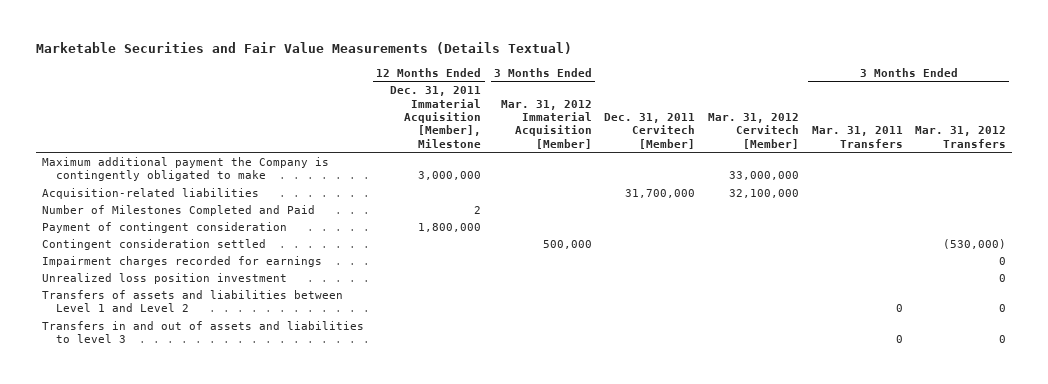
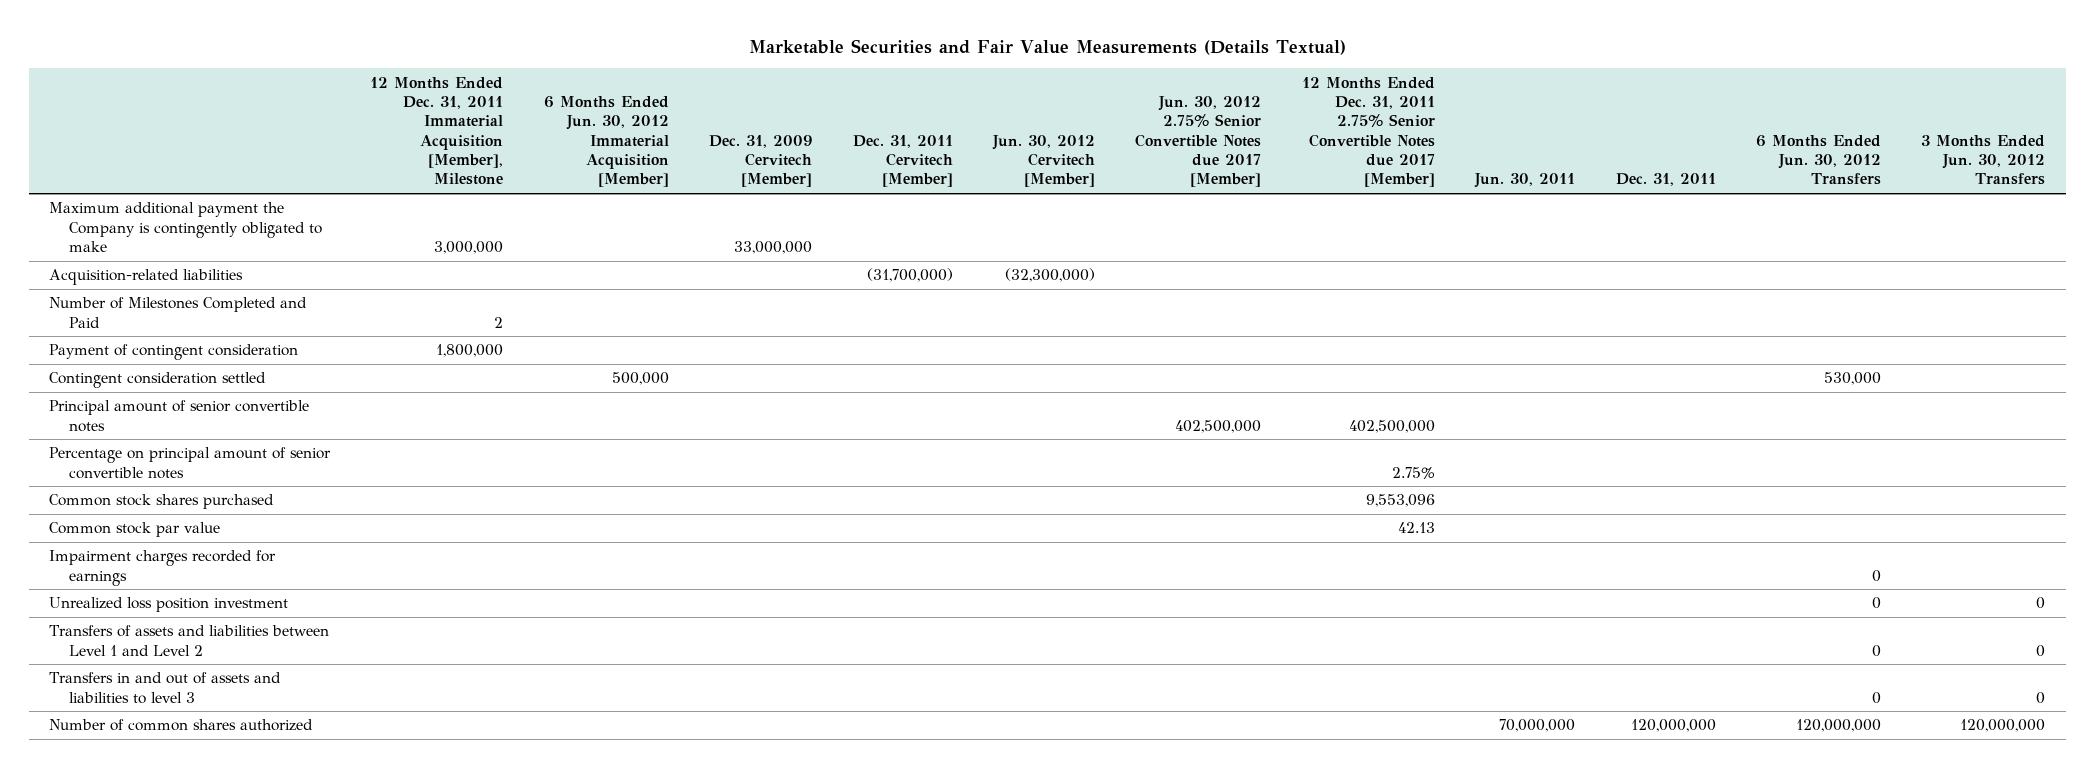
- | 12 Months Ended Dec. 31, 2011 Immaterial Acquisition [Member], Milestone | 3 Months Ended Mar. 31, 2012 Immaterial Acquisition [Member] | Dec. 31, 2011 Cervitech [Member] | Mar. 31, 2012 Cervitech [Member] | 3 Months Ended Mar. 31, 2011 Transfers | 3 Months Ended Mar. 31, 2012 Transfers
+ | 12 Months Ended Dec. 31, 2011 Immaterial Acquisition [Member], Milestone | 6 Months Ended Jun. 30, 2012 Immaterial Acquisition [Member] | Dec. 31, 2009 Cervitech [Member] | Dec. 31, 2011 Cervitech [Member] | Jun. 30, 2012 Cervitech [Member] | Jun. 30, 2012 2.75% Senior Convertible Notes due 2017 [Member] | 12 Months Ended Dec. 31, 2011 2.75% Senior Convertible Notes due 2017 [Member] | Jun. 30, 2011 | Dec. 31, 2011 | 6 Months Ended Jun. 30, 2012 Transfers | 3 Months Ended Jun. 30, 2012 Transfers
- Acquisition-related liabilities | | | 31,700,000 | 32,100,000 | |
+ Acquisition-related liabilities | | | | (31,700,000) | (32,300,000) | | | | | |
+ Principal amount of senior convertible notes | | | | | | 402,500,000 | 402,500,000 | | | |
+ Percentage on principal amount of senior convertible notes | | | | | | | 2.75% | | | |
+ Common stock shares purchased | | | | | | | 9,553,096 | | | |
+ Common stock par value | | | | | | | 42.13 | | | |
+ Number of common shares authorized | | | | | | | | 70,000,000 | 120,000,000 | 120,000,000 | 120,000,000

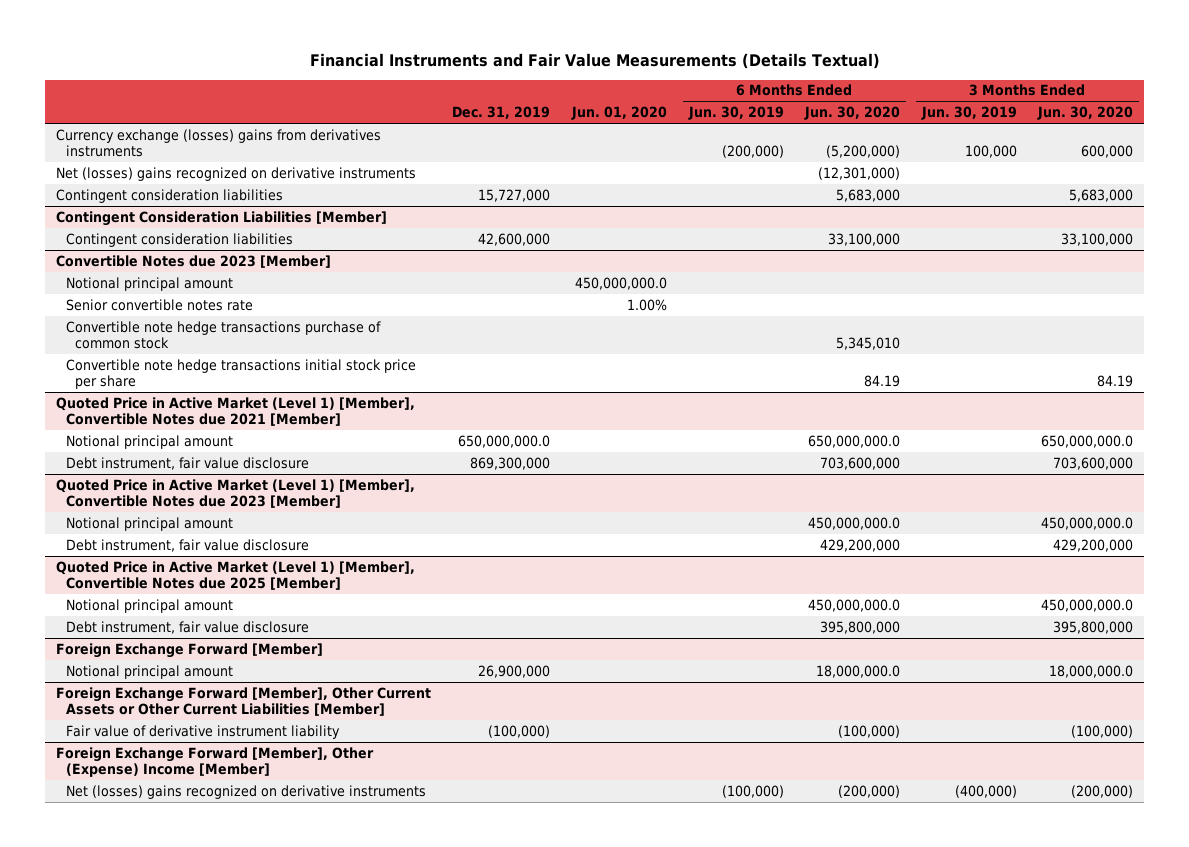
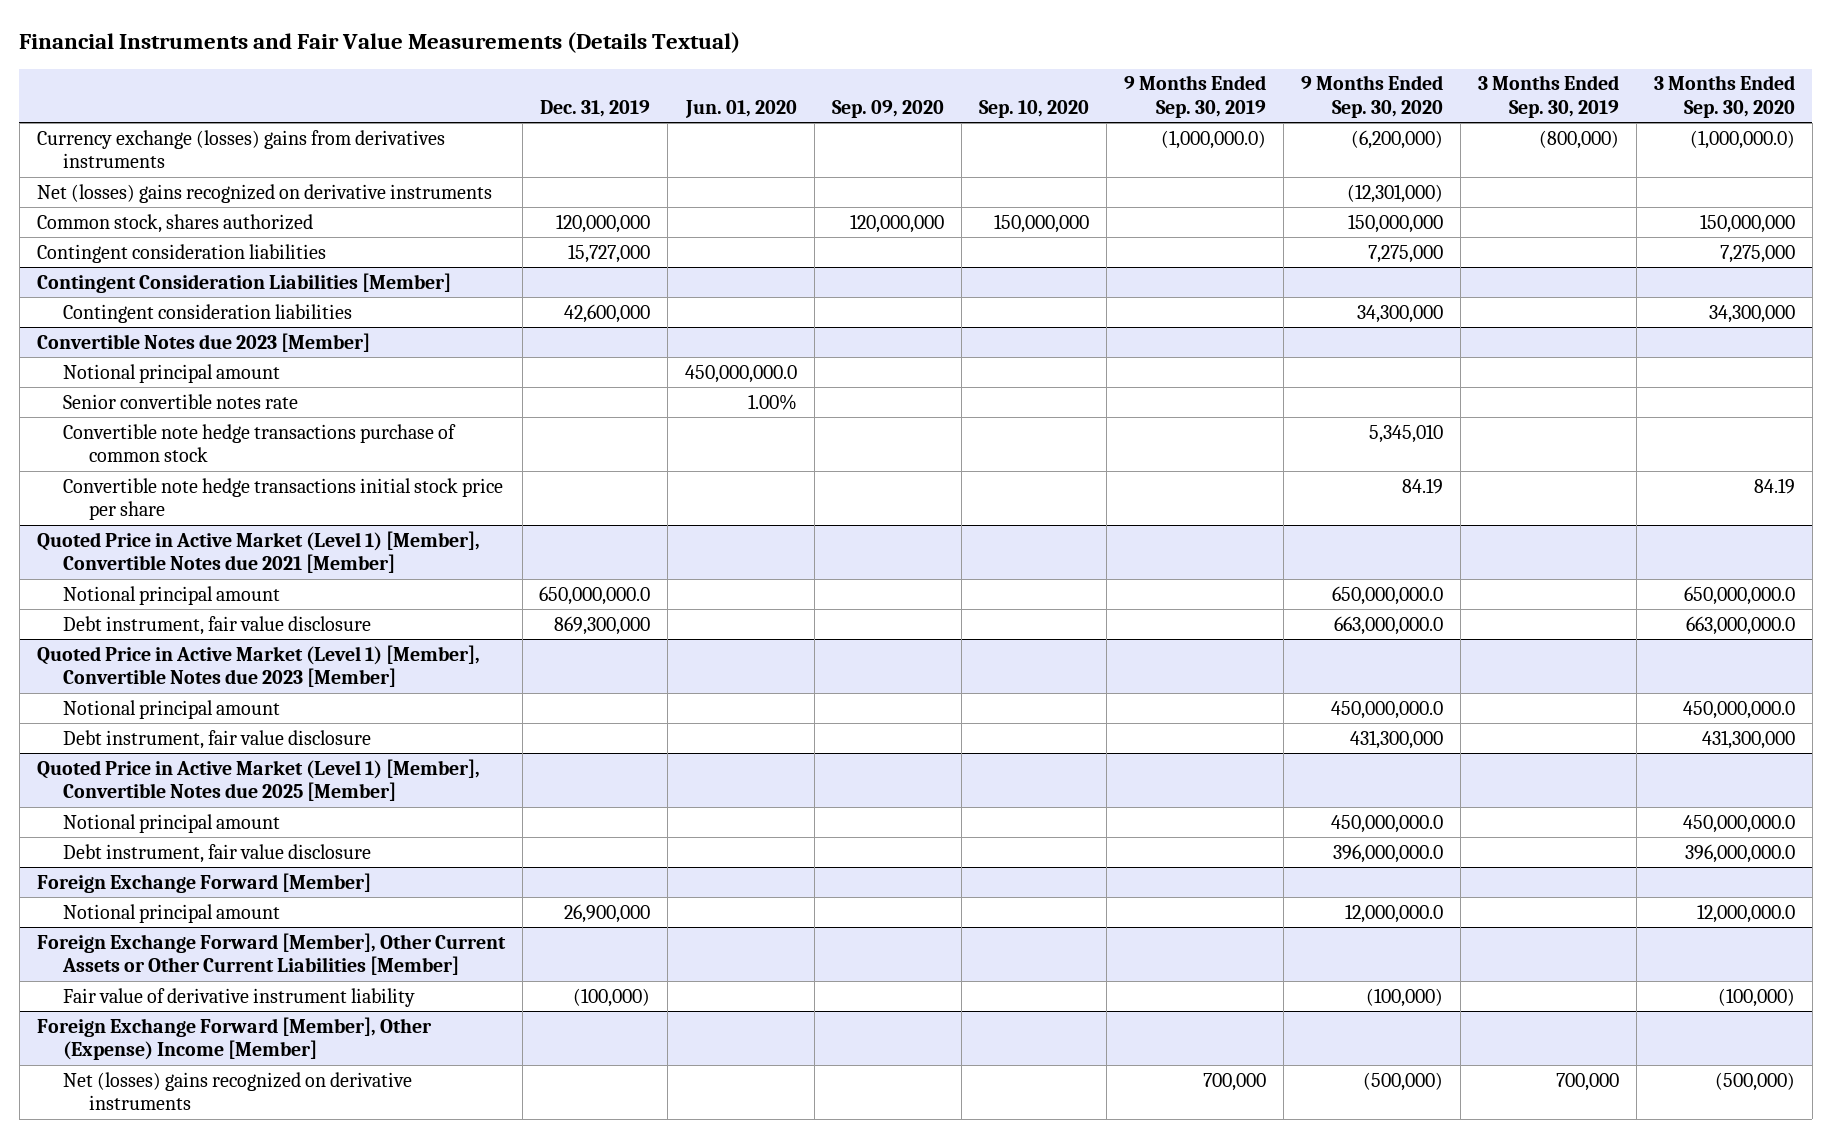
- | Dec. 31, 2019 | Jun. 01, 2020 | 6 Months Ended Jun. 30, 2019 | 6 Months Ended Jun. 30, 2020 | 3 Months Ended Jun. 30, 2019 | 3 Months Ended Jun. 30, 2020
+ | Dec. 31, 2019 | Jun. 01, 2020 | Sep. 09, 2020 | Sep. 10, 2020 | 9 Months Ended Sep. 30, 2019 | 9 Months Ended Sep. 30, 2020 | 3 Months Ended Sep. 30, 2019 | 3 Months Ended Sep. 30, 2020
+ Common stock, shares authorized | 120,000,000 | | 120,000,000 | 150,000,000 | | 150,000,000 | | 150,000,000

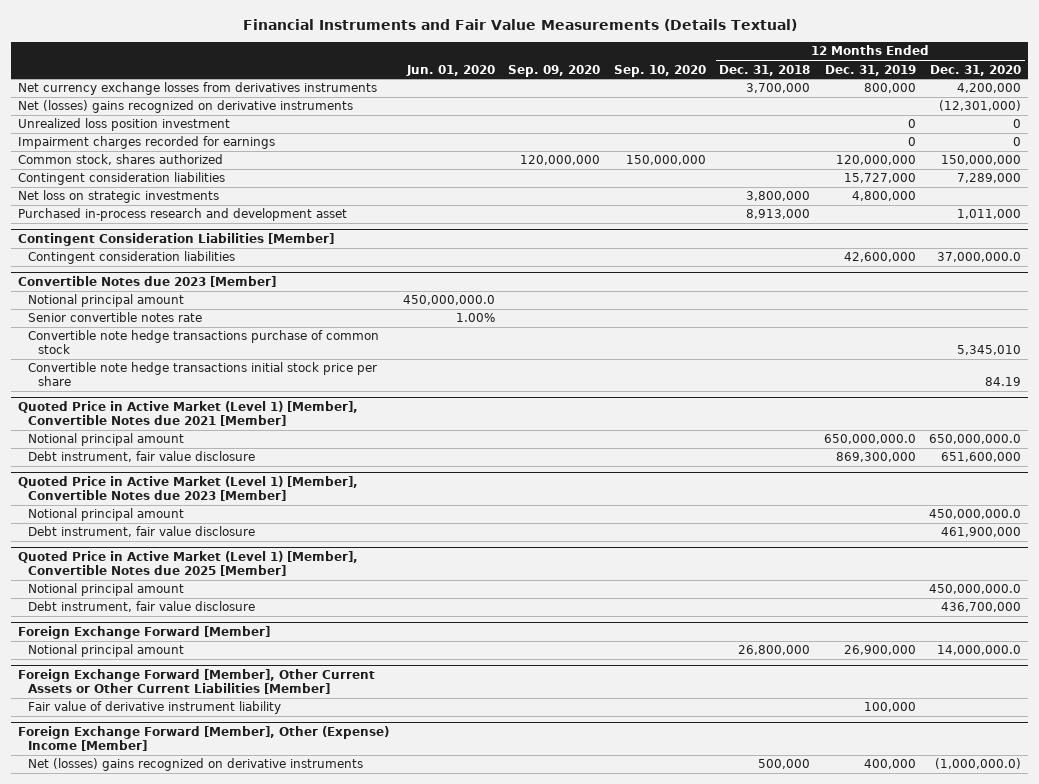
- | Dec. 31, 2019 | Jun. 01, 2020 | Sep. 09, 2020 | Sep. 10, 2020 | 9 Months Ended Sep. 30, 2019 | 9 Months Ended Sep. 30, 2020 | 3 Months Ended Sep. 30, 2019 | 3 Months Ended Sep. 30, 2020
+ | Jun. 01, 2020 | Sep. 09, 2020 | Sep. 10, 2020 | 12 Months Ended Dec. 31, 2018 | 12 Months Ended Dec. 31, 2019 | 12 Months Ended Dec. 31, 2020
- Currency exchange (losses) gains from derivatives instruments | | | | | (1,000,000.0) | (6,200,000) | (800,000) | (1,000,000.0)
+ Net currency exchange losses from derivatives instruments | | | | 3,700,000 | 800,000 | 4,200,000
+ Unrealized loss position investment | | | | | 0 | 0
+ Impairment charges recorded for earnings | | | | | 0 | 0
+ Net loss on strategic investments | | | | 3,800,000 | 4,800,000 |
+ Purchased in-process research and development asset | | | | 8,913,000 | | 1,011,000

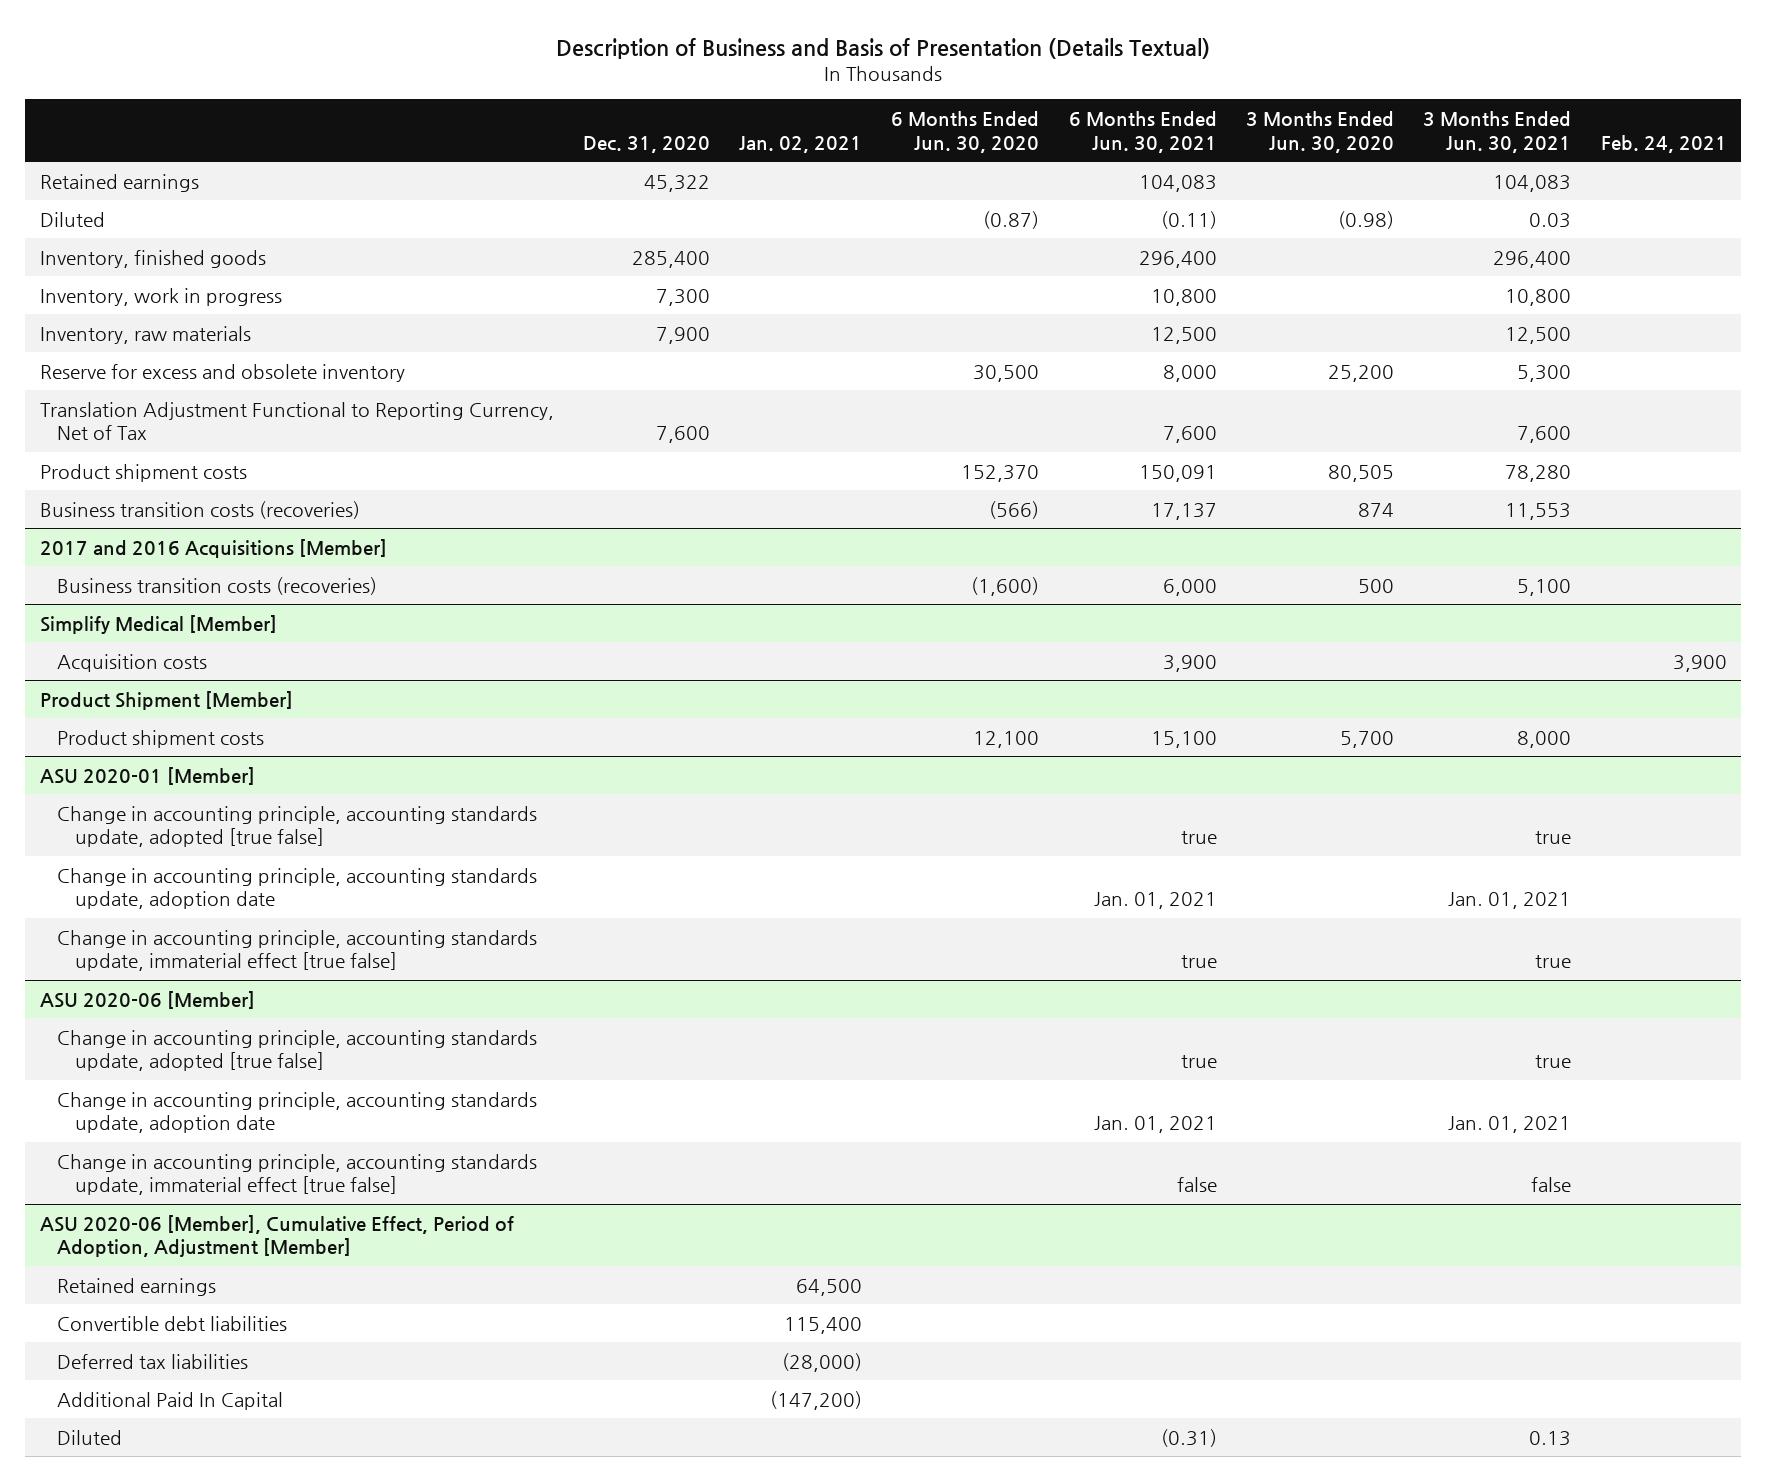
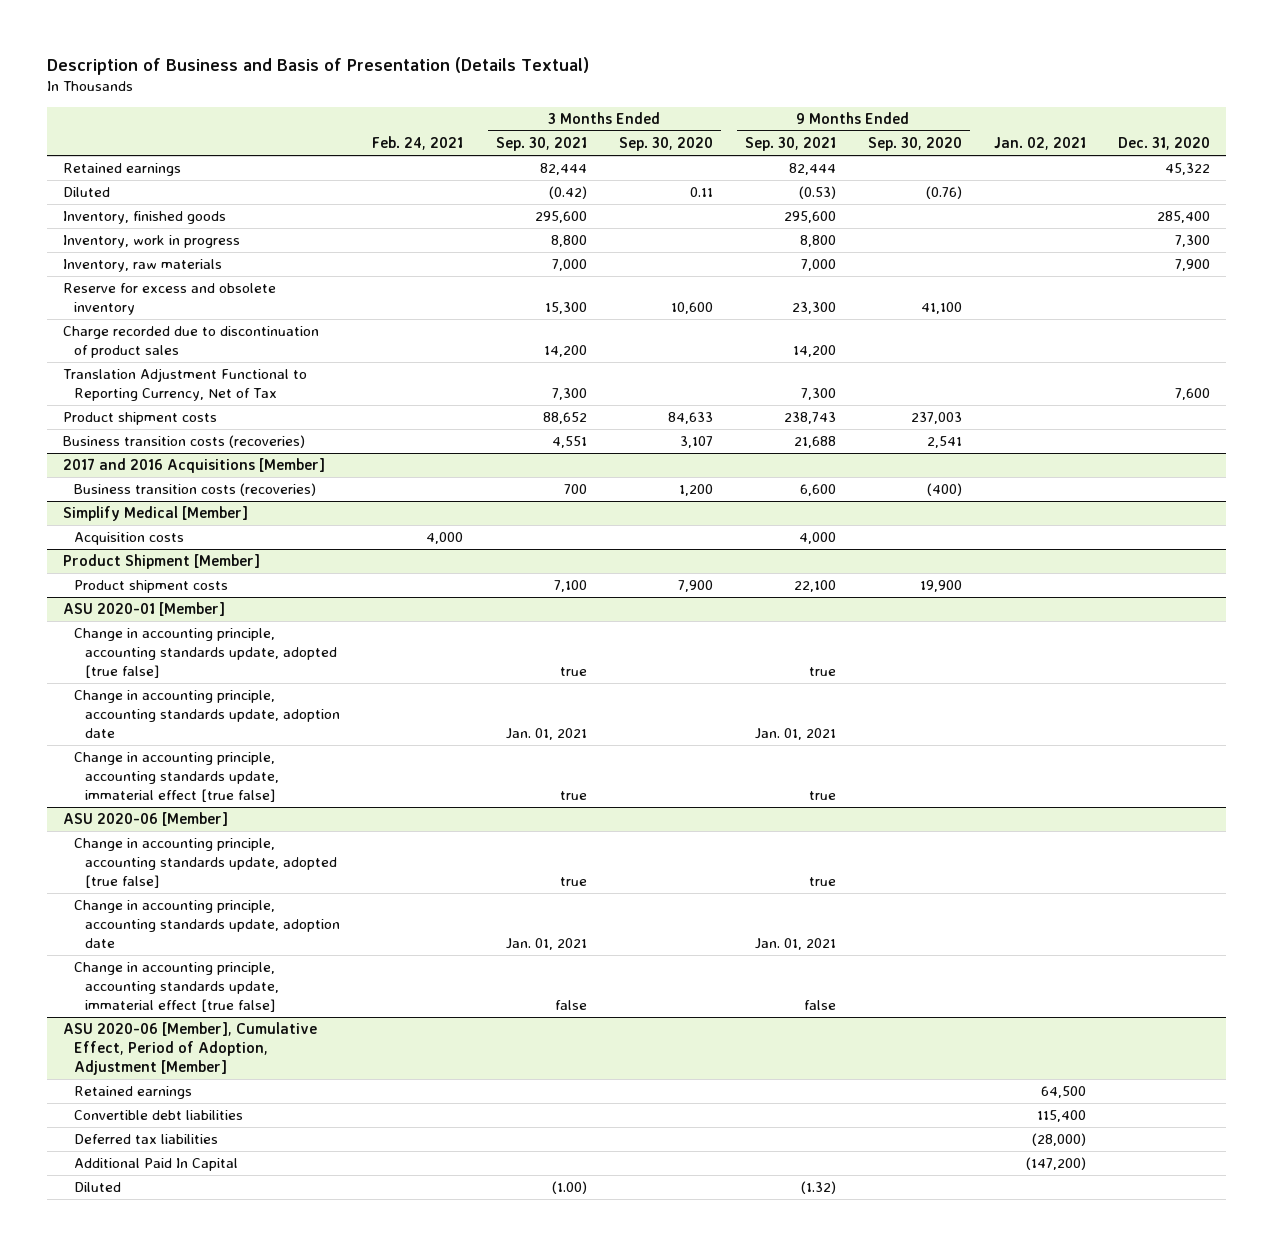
- | Dec. 31, 2020 | Jan. 02, 2021 | 6 Months Ended Jun. 30, 2020 | 6 Months Ended Jun. 30, 2021 | 3 Months Ended Jun. 30, 2020 | 3 Months Ended Jun. 30, 2021 | Feb. 24, 2021
+ | Feb. 24, 2021 | 3 Months Ended Sep. 30, 2021 | 3 Months Ended Sep. 30, 2020 | 9 Months Ended Sep. 30, 2021 | 9 Months Ended Sep. 30, 2020 | Jan. 02, 2021 | Dec. 31, 2020
+ Charge recorded due to discontinuation of product sales | | 14,200 | | 14,200 | | |
@ Simplify Medical [Member]
- Acquisition costs | | | | 3,900 | | | 3,900
+ Acquisition costs | 4,000 | | | 4,000 | | |

